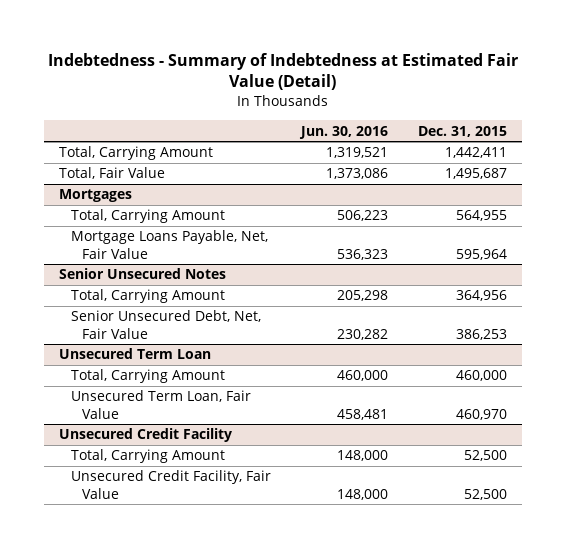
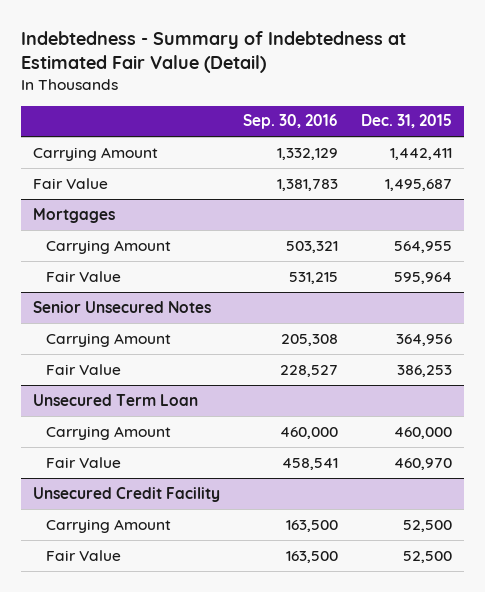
- | Jun. 30, 2016 | Dec. 31, 2015
+ | Sep. 30, 2016 | Dec. 31, 2015
- Total, Carrying Amount | 1,319,521 | 1,442,411
- Total, Fair Value | 1,373,086 | 1,495,687
+ Carrying Amount | 1,332,129 | 1,442,411
+ Fair Value | 1,381,783 | 1,495,687
@ Mortgages
- Total, Carrying Amount | 506,223 | 564,955
- Mortgage Loans Payable, Net, Fair Value | 536,323 | 595,964
+ Carrying Amount | 503,321 | 564,955
+ Fair Value | 531,215 | 595,964
@ Senior Unsecured Notes
- Total, Carrying Amount | 205,298 | 364,956
- Senior Unsecured Debt, Net, Fair Value | 230,282 | 386,253
+ Carrying Amount | 205,308 | 364,956
+ Fair Value | 228,527 | 386,253
@ Unsecured Term Loan
- Total, Carrying Amount | 460,000 | 460,000
- Unsecured Term Loan, Fair Value | 458,481 | 460,970
+ Carrying Amount | 460,000 | 460,000
+ Fair Value | 458,541 | 460,970
@ Unsecured Credit Facility
- Total, Carrying Amount | 148,000 | 52,500
- Unsecured Credit Facility, Fair Value | 148,000 | 52,500
+ Carrying Amount | 163,500 | 52,500
+ Fair Value | 163,500 | 52,500

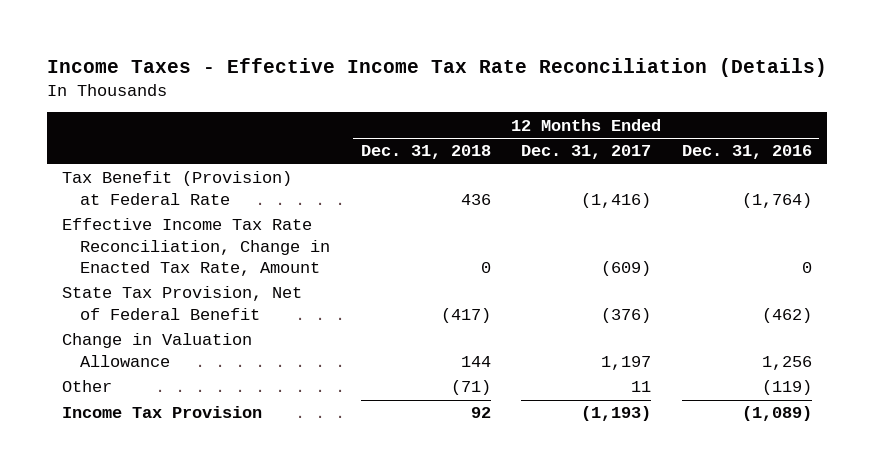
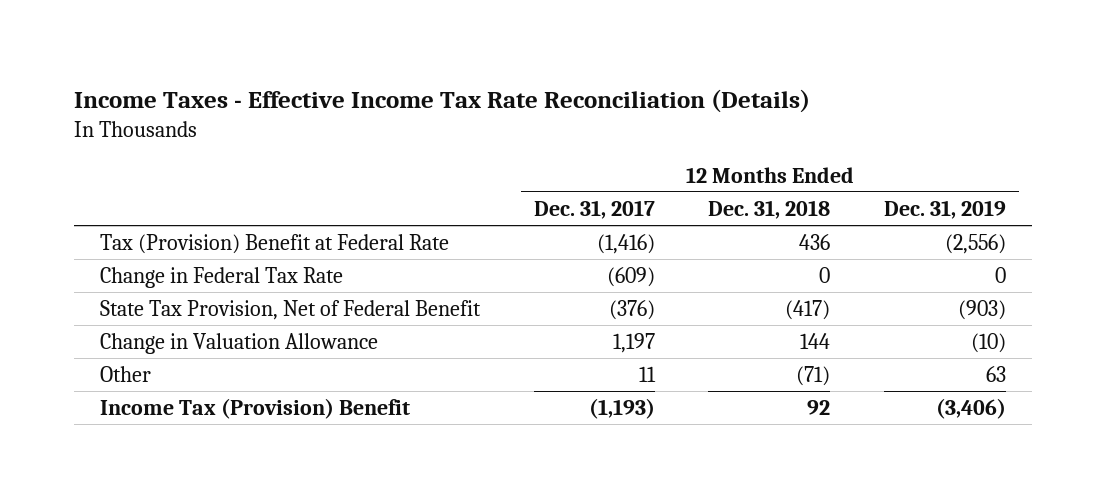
- | 12 Months Ended Dec. 31, 2018 | 12 Months Ended Dec. 31, 2017 | 12 Months Ended Dec. 31, 2016
+ | 12 Months Ended Dec. 31, 2017 | 12 Months Ended Dec. 31, 2018 | 12 Months Ended Dec. 31, 2019
- Tax Benefit (Provision) at Federal Rate | 436 | (1,416) | (1,764)
- Effective Income Tax Rate Reconciliation, Change in Enacted Tax Rate, Amount | 0 | (609) | 0
+ Tax (Provision) Benefit at Federal Rate | (1,416) | 436 | (2,556)
+ Change in Federal Tax Rate | (609) | 0 | 0
- Income Tax Provision | 92 | (1,193) | (1,089)
+ Income Tax (Provision) Benefit | (1,193) | 92 | (3,406)

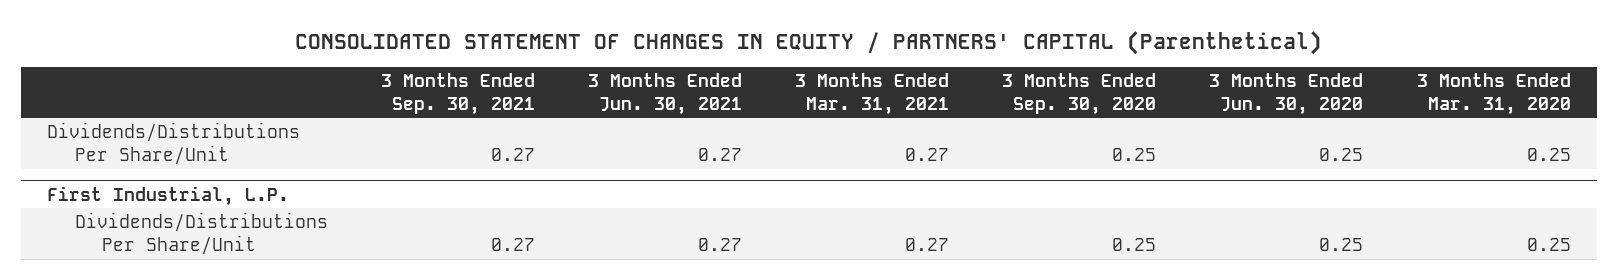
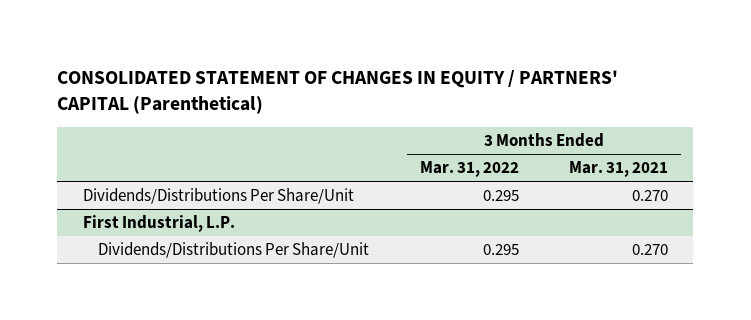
- | 3 Months Ended Sep. 30, 2021 | 3 Months Ended Jun. 30, 2021 | 3 Months Ended Mar. 31, 2021 | 3 Months Ended Sep. 30, 2020 | 3 Months Ended Jun. 30, 2020 | 3 Months Ended Mar. 31, 2020
+ | 3 Months Ended Mar. 31, 2022 | 3 Months Ended Mar. 31, 2021
- Dividends/Distributions Per Share/Unit | 0.27 | 0.27 | 0.27 | 0.25 | 0.25 | 0.25
+ Dividends/Distributions Per Share/Unit | 0.295 | 0.270
@ First Industrial, L.P.
- Dividends/Distributions Per Share/Unit | 0.27 | 0.27 | 0.27 | 0.25 | 0.25 | 0.25
+ Dividends/Distributions Per Share/Unit | 0.295 | 0.270

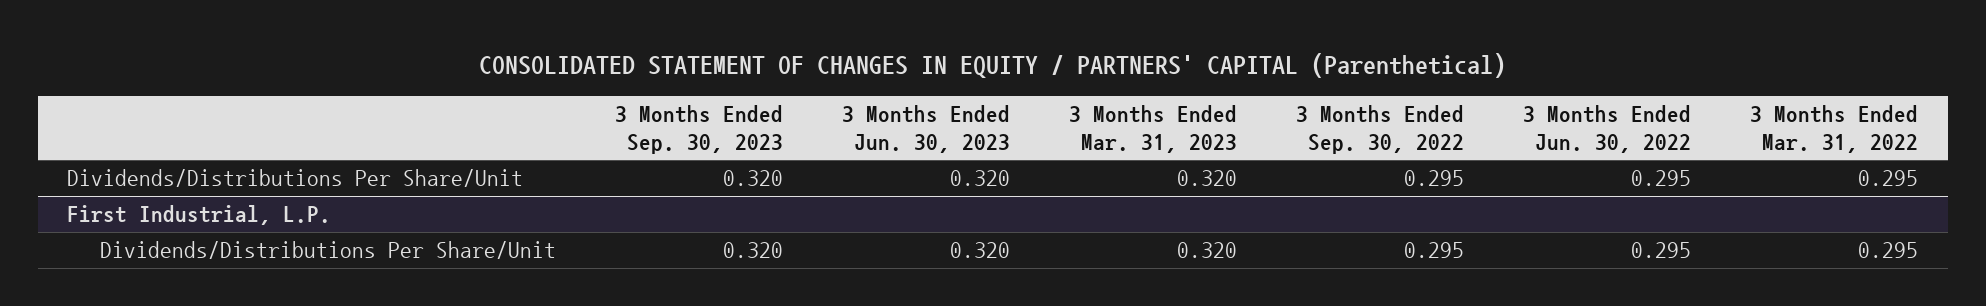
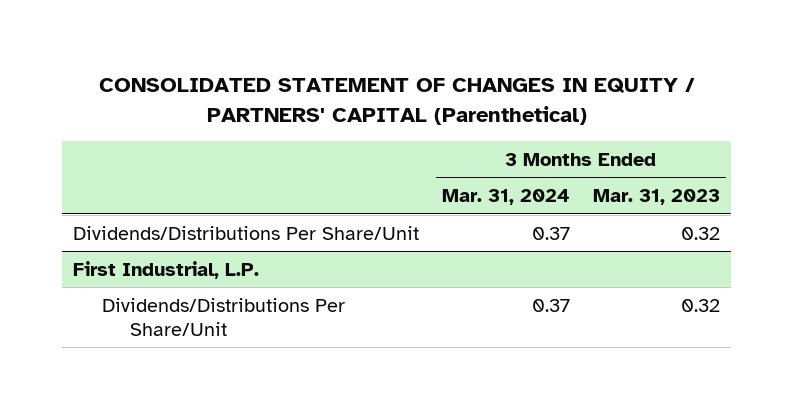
- | 3 Months Ended Sep. 30, 2023 | 3 Months Ended Jun. 30, 2023 | 3 Months Ended Mar. 31, 2023 | 3 Months Ended Sep. 30, 2022 | 3 Months Ended Jun. 30, 2022 | 3 Months Ended Mar. 31, 2022
+ | 3 Months Ended Mar. 31, 2024 | 3 Months Ended Mar. 31, 2023
- Dividends/Distributions Per Share/Unit | 0.320 | 0.320 | 0.320 | 0.295 | 0.295 | 0.295
+ Dividends/Distributions Per Share/Unit | 0.37 | 0.32
@ First Industrial, L.P.
- Dividends/Distributions Per Share/Unit | 0.320 | 0.320 | 0.320 | 0.295 | 0.295 | 0.295
+ Dividends/Distributions Per Share/Unit | 0.37 | 0.32

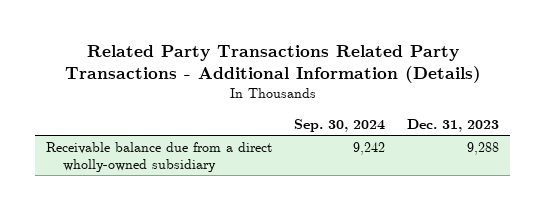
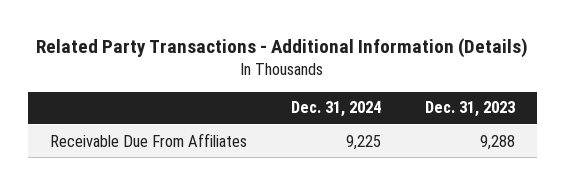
- Related Party Transactions Related Party Transactions - Additional Information (Details)
+ Related Party Transactions - Additional Information (Details)
- | Sep. 30, 2024 | Dec. 31, 2023
+ | Dec. 31, 2024 | Dec. 31, 2023
- Receivable balance due from a direct wholly-owned subsidiary | 9,242 | 9,288
+ Receivable Due From Affiliates | 9,225 | 9,288

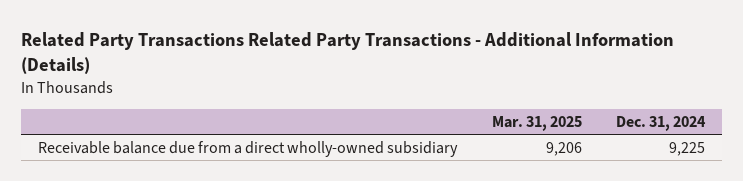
- Related Party Transactions - Additional Information (Details)
+ Related Party Transactions Related Party Transactions - Additional Information (Details)
- | Dec. 31, 2024 | Dec. 31, 2023
+ | Mar. 31, 2025 | Dec. 31, 2024
- Receivable Due From Affiliates | 9,225 | 9,288
+ Receivable balance due from a direct wholly-owned subsidiary | 9,206 | 9,225

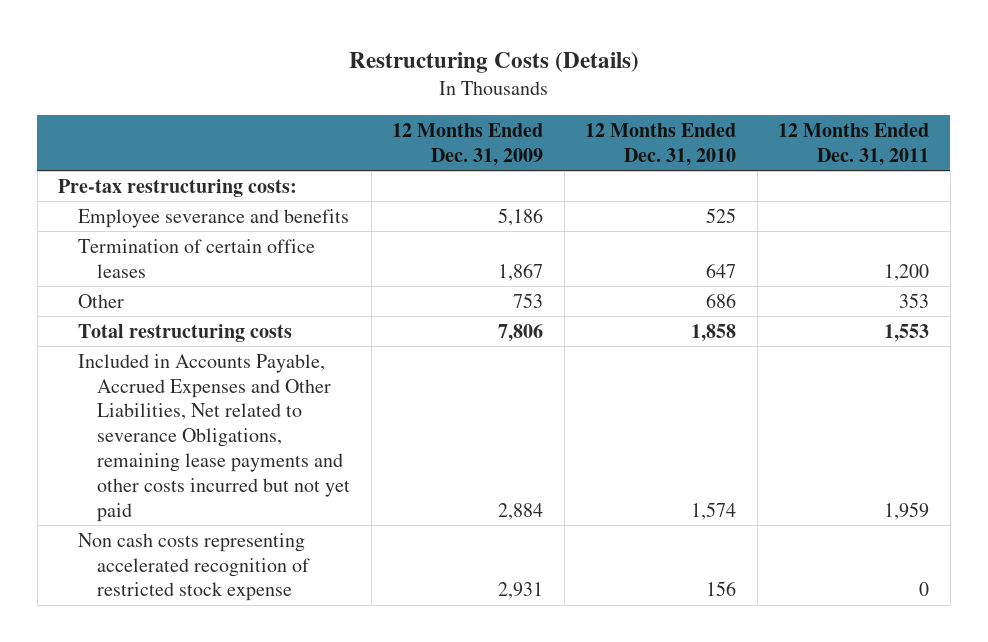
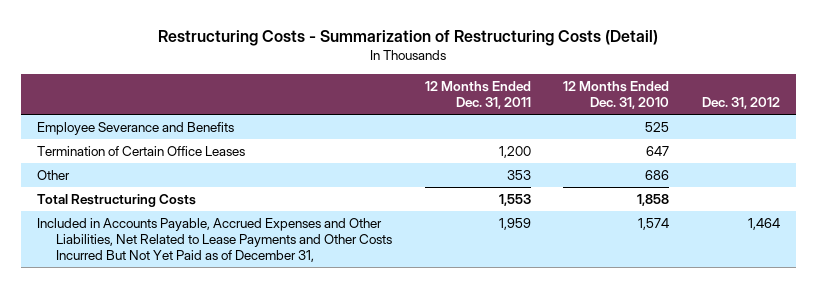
- Restructuring Costs (Details)
+ Restructuring Costs - Summarization of Restructuring Costs (Detail)
- | 12 Months Ended Dec. 31, 2009 | 12 Months Ended Dec. 31, 2010 | 12 Months Ended Dec. 31, 2011
+ | 12 Months Ended Dec. 31, 2011 | 12 Months Ended Dec. 31, 2010 | Dec. 31, 2012
- Pre-tax restructuring costs:
- Employee severance and benefits | 5,186 | 525 |
- Termination of certain office leases | 1,867 | 647 | 1,200
+ Employee Severance and Benefits | | 525 |
+ Termination of Certain Office Leases | 1,200 | 647 |
- Total restructuring costs | 7,806 | 1,858 | 1,553
- Included in Accounts Payable, Accrued Expenses and Other Liabilities, Net related to severance Obligations, remaining lease payments and other costs incurred but not yet paid | 2,884 | 1,574 | 1,959
- Non cash costs representing accelerated recognition of restricted stock expense | 2,931 | 156 | 0
+ Total Restructuring Costs | 1,553 | 1,858 |
+ Included in Accounts Payable, Accrued Expenses and Other Liabilities, Net Related to Lease Payments and Other Costs Incurred But Not Yet Paid as of December 31, | 1,959 | 1,574 | 1,464

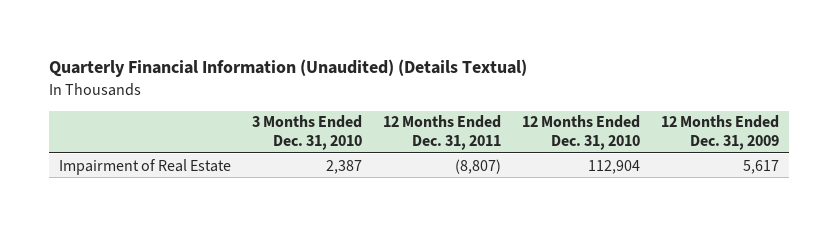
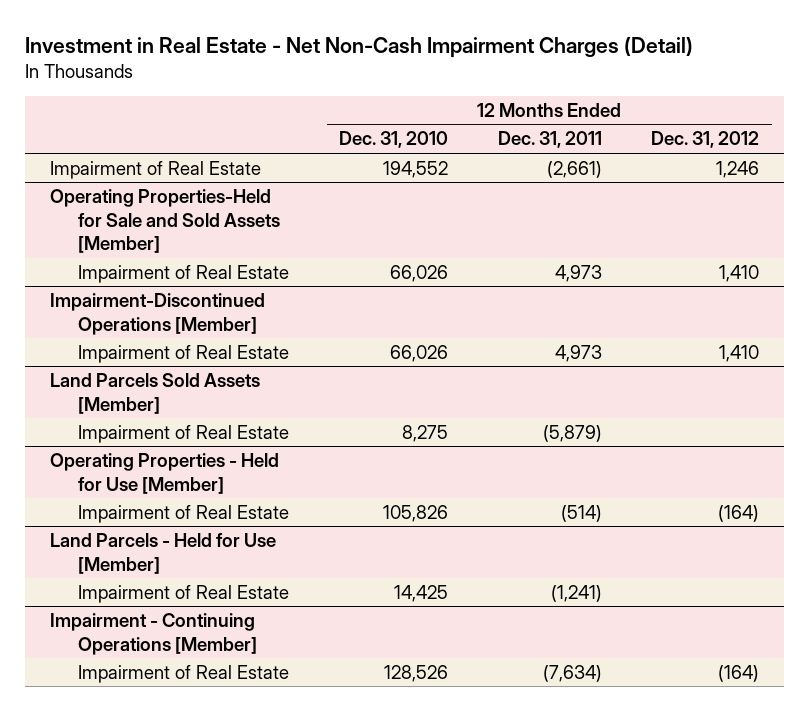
- Quarterly Financial Information (Unaudited) (Details Textual)
+ Investment in Real Estate - Net Non-Cash Impairment Charges (Detail)
- | 3 Months Ended Dec. 31, 2010 | 12 Months Ended Dec. 31, 2011 | 12 Months Ended Dec. 31, 2010 | 12 Months Ended Dec. 31, 2009
+ | 12 Months Ended Dec. 31, 2010 | 12 Months Ended Dec. 31, 2011 | 12 Months Ended Dec. 31, 2012
- Impairment of Real Estate | 2,387 | (8,807) | 112,904 | 5,617
+ Impairment of Real Estate | 194,552 | (2,661) | 1,246
+ Operating Properties-Held for Sale and Sold Assets [Member]
+ Impairment of Real Estate | 66,026 | 4,973 | 1,410
+ Impairment-Discontinued Operations [Member]
+ Impairment of Real Estate | 66,026 | 4,973 | 1,410
+ Land Parcels Sold Assets [Member]
+ Impairment of Real Estate | 8,275 | (5,879) |
+ Operating Properties - Held for Use [Member]
+ Impairment of Real Estate | 105,826 | (514) | (164)
+ Land Parcels - Held for Use [Member]
+ Impairment of Real Estate | 14,425 | (1,241) |
+ Impairment - Continuing Operations [Member]
+ Impairment of Real Estate | 128,526 | (7,634) | (164)

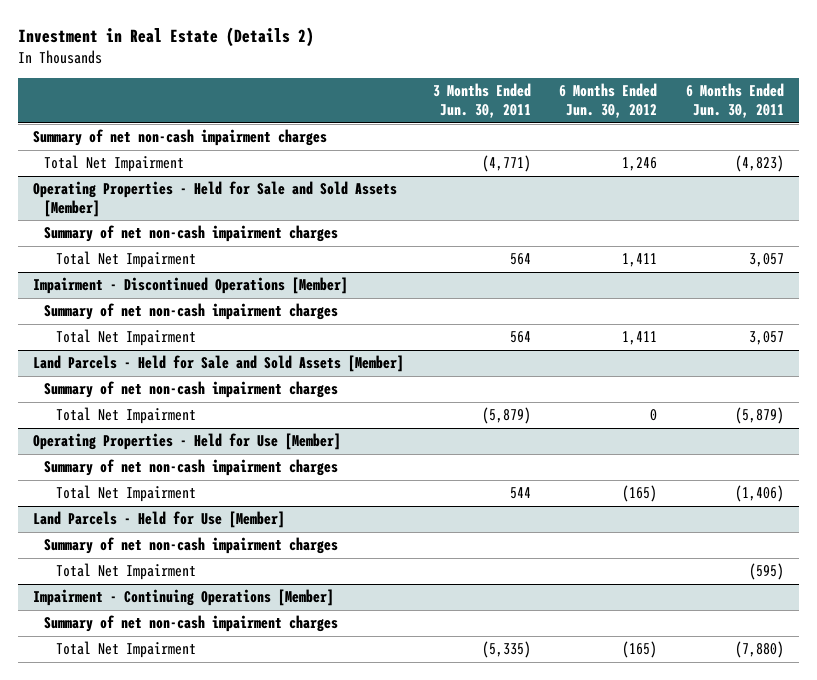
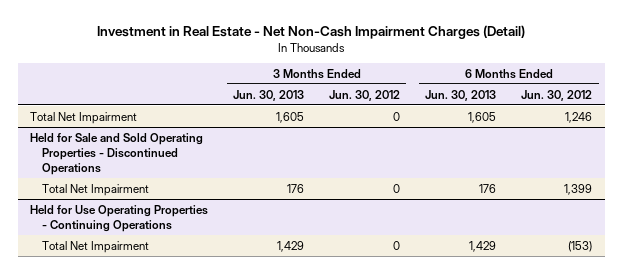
- Investment in Real Estate (Details 2)
+ Investment in Real Estate - Net Non-Cash Impairment Charges (Detail)
- | 3 Months Ended Jun. 30, 2011 | 6 Months Ended Jun. 30, 2012 | 6 Months Ended Jun. 30, 2011
+ | 3 Months Ended Jun. 30, 2013 | 3 Months Ended Jun. 30, 2012 | 6 Months Ended Jun. 30, 2013 | 6 Months Ended Jun. 30, 2012
- Summary of net non-cash impairment charges
- Operating Properties - Held for Sale and Sold Assets [Member]
- Summary of net non-cash impairment charges
- Total Net Impairment | 564 | 1,411 | 3,057
- Impairment - Discontinued Operations [Member]
- Summary of net non-cash impairment charges
- Total Net Impairment | 564 | 1,411 | 3,057
- Land Parcels - Held for Sale and Sold Assets [Member]
- Summary of net non-cash impairment charges
- Total Net Impairment | (5,879) | 0 | (5,879)
- Operating Properties - Held for Use [Member]
- Summary of net non-cash impairment charges
- Total Net Impairment | 544 | (165) | (1,406)
- Land Parcels - Held for Use [Member]
- Summary of net non-cash impairment charges
- Total Net Impairment | | | (595)
- Impairment - Continuing Operations [Member]
- Summary of net non-cash impairment charges
- Total Net Impairment | (5,335) | (165) | (7,880)
+ Held for Sale and Sold Operating Properties - Discontinued Operations
+ Total Net Impairment | 176 | 0 | 176 | 1,399
+ Held for Use Operating Properties - Continuing Operations
+ Total Net Impairment | 1,429 | 0 | 1,429 | (153)

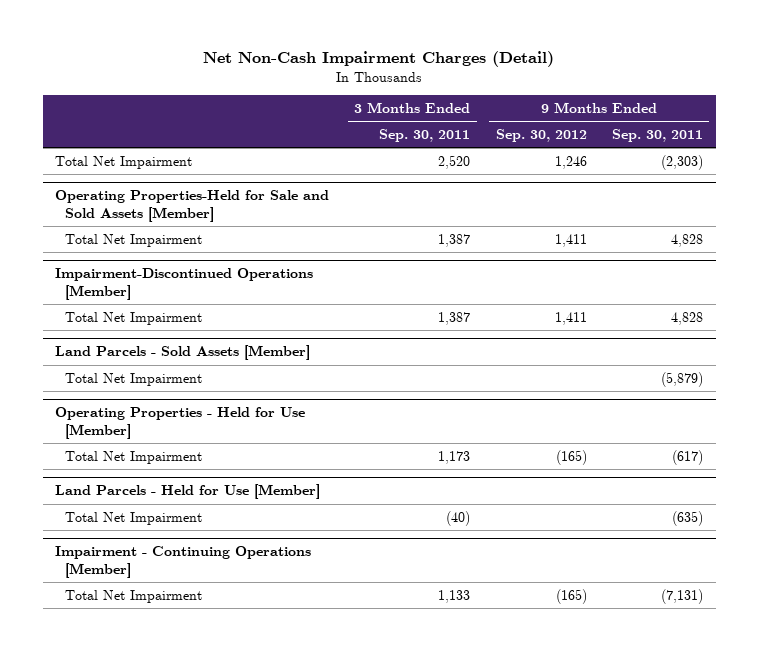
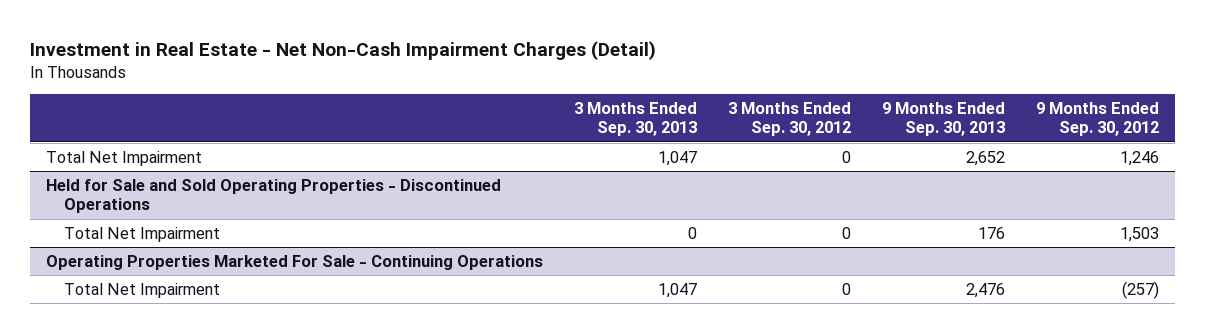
- Net Non-Cash Impairment Charges (Detail)
+ Investment in Real Estate - Net Non-Cash Impairment Charges (Detail)
- | 3 Months Ended Sep. 30, 2011 | 9 Months Ended Sep. 30, 2012 | 9 Months Ended Sep. 30, 2011
+ | 3 Months Ended Sep. 30, 2013 | 3 Months Ended Sep. 30, 2012 | 9 Months Ended Sep. 30, 2013 | 9 Months Ended Sep. 30, 2012
- Operating Properties-Held for Sale and Sold Assets [Member]
- Total Net Impairment | 1,387 | 1,411 | 4,828
- Impairment-Discontinued Operations [Member]
- Total Net Impairment | 1,387 | 1,411 | 4,828
- Land Parcels - Sold Assets [Member]
- Total Net Impairment | | | (5,879)
- Operating Properties - Held for Use [Member]
- Total Net Impairment | 1,173 | (165) | (617)
- Land Parcels - Held for Use [Member]
- Total Net Impairment | (40) | | (635)
- Impairment - Continuing Operations [Member]
- Total Net Impairment | 1,133 | (165) | (7,131)
+ Held for Sale and Sold Operating Properties - Discontinued Operations
+ Total Net Impairment | 0 | 0 | 176 | 1,503
+ Operating Properties Marketed For Sale - Continuing Operations
+ Total Net Impairment | 1,047 | 0 | 2,476 | (257)

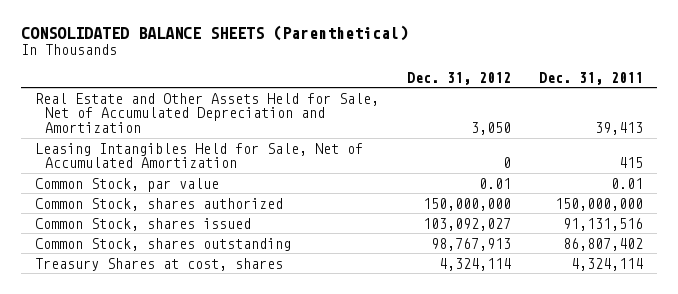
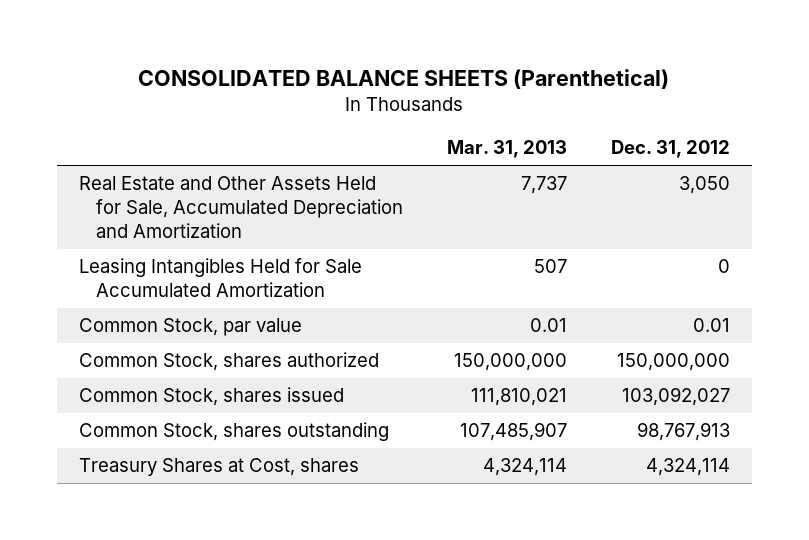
- | Dec. 31, 2012 | Dec. 31, 2011
+ | Mar. 31, 2013 | Dec. 31, 2012
- Real Estate and Other Assets Held for Sale, Net of Accumulated Depreciation and Amortization | 3,050 | 39,413
- Leasing Intangibles Held for Sale, Net of Accumulated Amortization | 0 | 415
+ Real Estate and Other Assets Held for Sale, Accumulated Depreciation and Amortization | 7,737 | 3,050
+ Leasing Intangibles Held for Sale Accumulated Amortization | 507 | 0
- Treasury Shares at cost, shares | 4,324,114 | 4,324,114
+ Treasury Shares at Cost, shares | 4,324,114 | 4,324,114

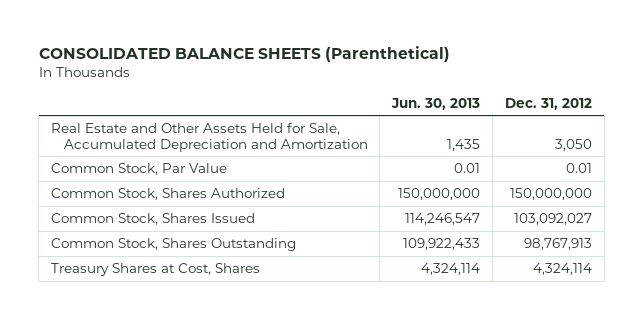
- | Mar. 31, 2013 | Dec. 31, 2012
+ | Jun. 30, 2013 | Dec. 31, 2012
- Leasing Intangibles Held for Sale Accumulated Amortization | 507 | 0
- Common Stock, par value | 0.01 | 0.01
- Common Stock, shares authorized | 150,000,000 | 150,000,000
- Common Stock, shares issued | 111,810,021 | 103,092,027
- Common Stock, shares outstanding | 107,485,907 | 98,767,913
- Treasury Shares at Cost, shares | 4,324,114 | 4,324,114
+ Common Stock, Par Value | 0.01 | 0.01
+ Common Stock, Shares Authorized | 150,000,000 | 150,000,000
+ Common Stock, Shares Issued | 114,246,547 | 103,092,027
+ Common Stock, Shares Outstanding | 109,922,433 | 98,767,913
+ Treasury Shares at Cost, Shares | 4,324,114 | 4,324,114

